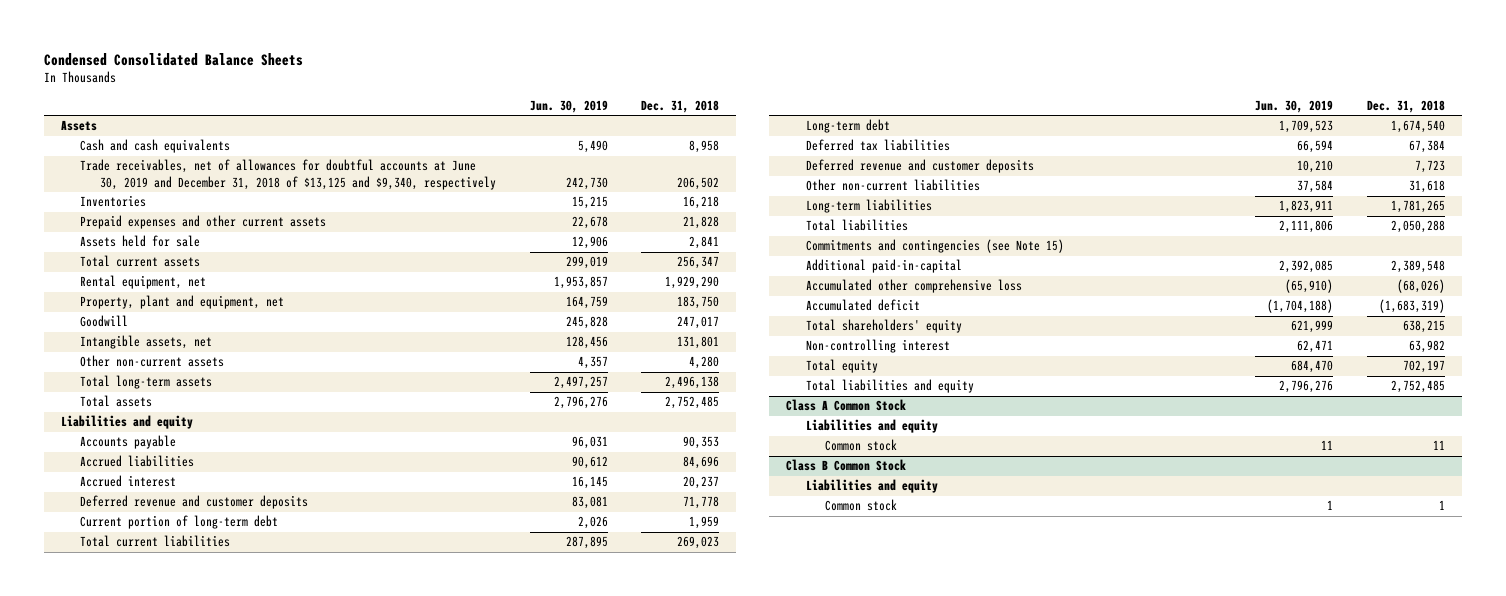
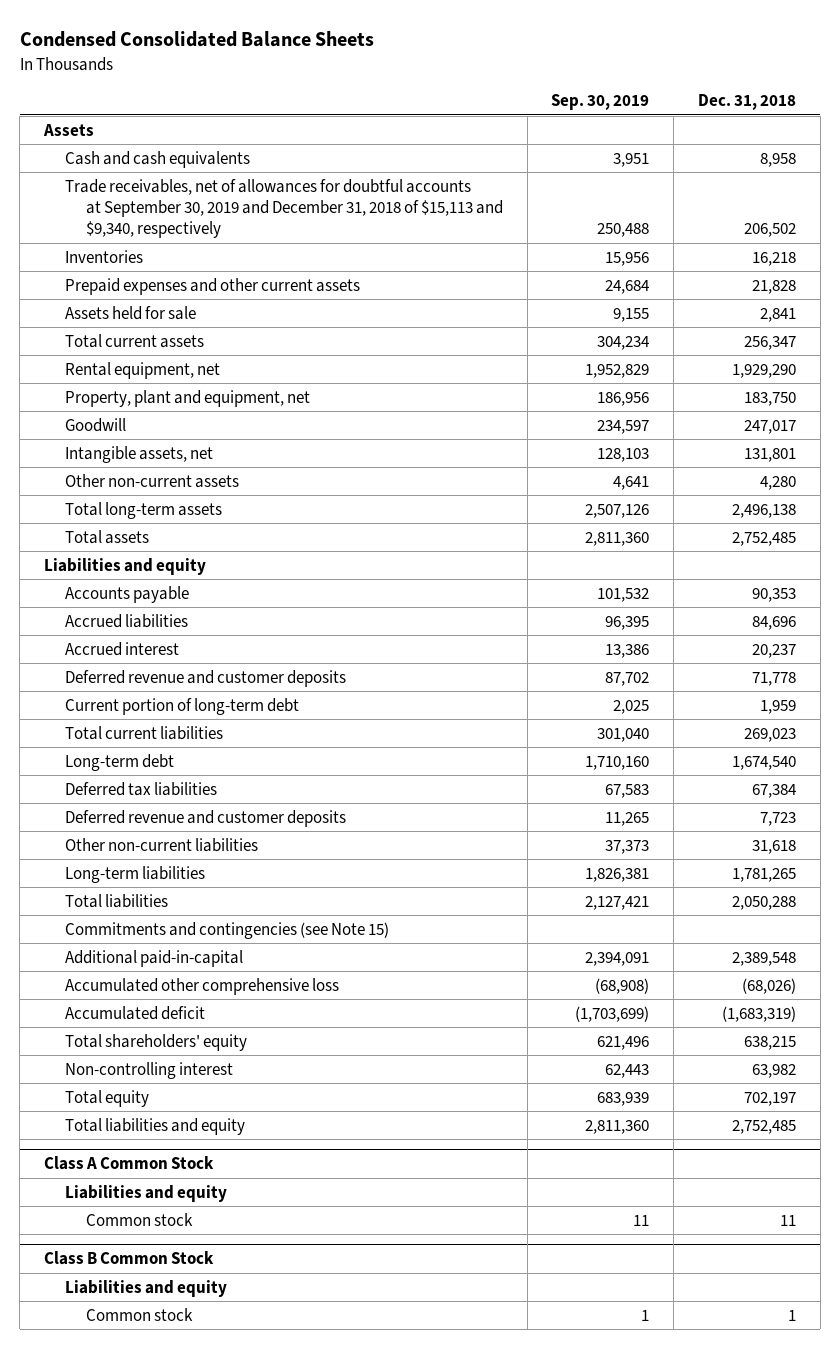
- | Jun. 30, 2019 | Dec. 31, 2018
+ | Sep. 30, 2019 | Dec. 31, 2018
- Trade receivables, net of allowances for doubtful accounts at June 30, 2019 and December 31, 2018 of $13,125 and $9,340, respectively | 242,730 | 206,502
+ Trade receivables, net of allowances for doubtful accounts at September 30, 2019 and December 31, 2018 of $15,113 and $9,340, respectively | 250,488 | 206,502

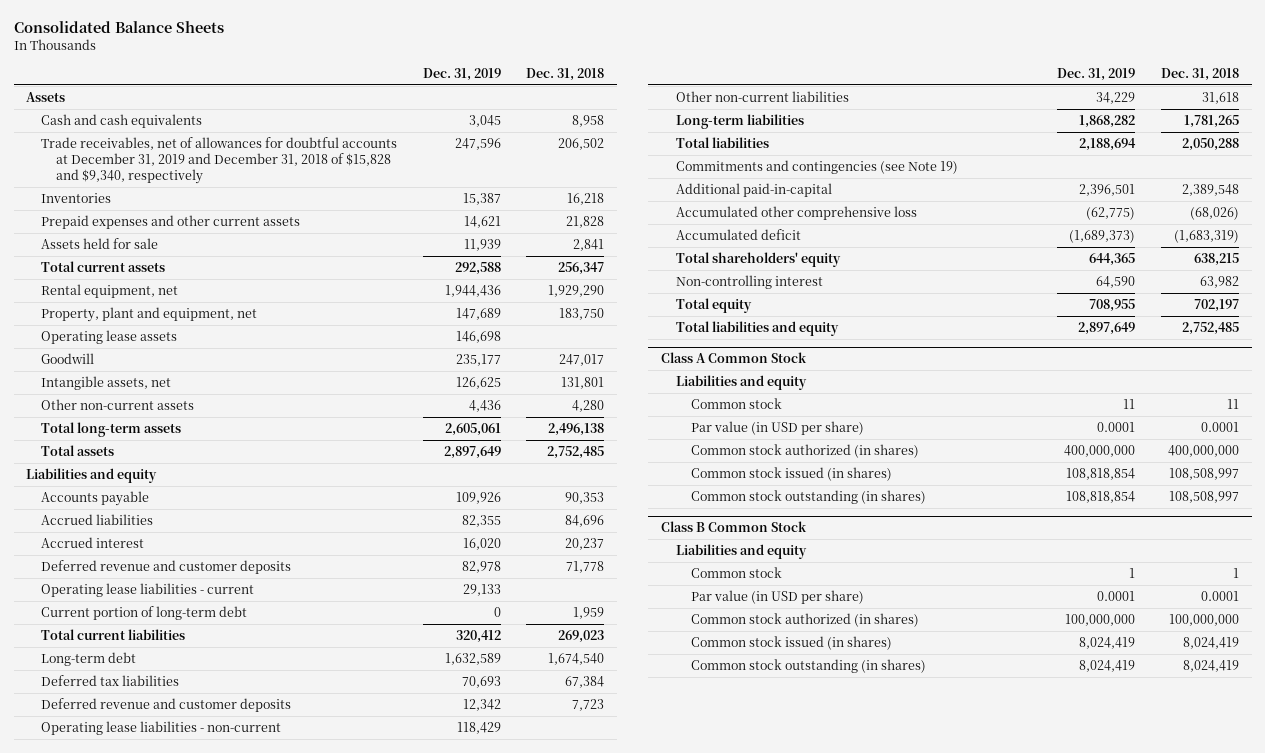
- Condensed Consolidated Balance Sheets
+ Consolidated Balance Sheets
- | Sep. 30, 2019 | Dec. 31, 2018
+ | Dec. 31, 2019 | Dec. 31, 2018
- Trade receivables, net of allowances for doubtful accounts at September 30, 2019 and December 31, 2018 of $15,113 and $9,340, respectively | 250,488 | 206,502
+ Trade receivables, net of allowances for doubtful accounts at December 31, 2019 and December 31, 2018 of $15,828 and $9,340, respectively | 247,596 | 206,502
+ Operating lease assets | 146,698 |
+ Operating lease liabilities - current | 29,133 |
+ Operating lease liabilities - non-current | 118,429 |
- Commitments and contingencies (see Note 15)
+ Commitments and contingencies (see Note 19)
@ Class A Common Stock
+ Par value (in USD per share) | 0.0001 | 0.0001
+ Common stock authorized (in shares) | 400,000,000 | 400,000,000
+ Common stock issued (in shares) | 108,818,854 | 108,508,997
+ Common stock outstanding (in shares) | 108,818,854 | 108,508,997
@ Class B Common Stock
+ Par value (in USD per share) | 0.0001 | 0.0001
+ Common stock authorized (in shares) | 100,000,000 | 100,000,000
+ Common stock issued (in shares) | 8,024,419 | 8,024,419
+ Common stock outstanding (in shares) | 8,024,419 | 8,024,419

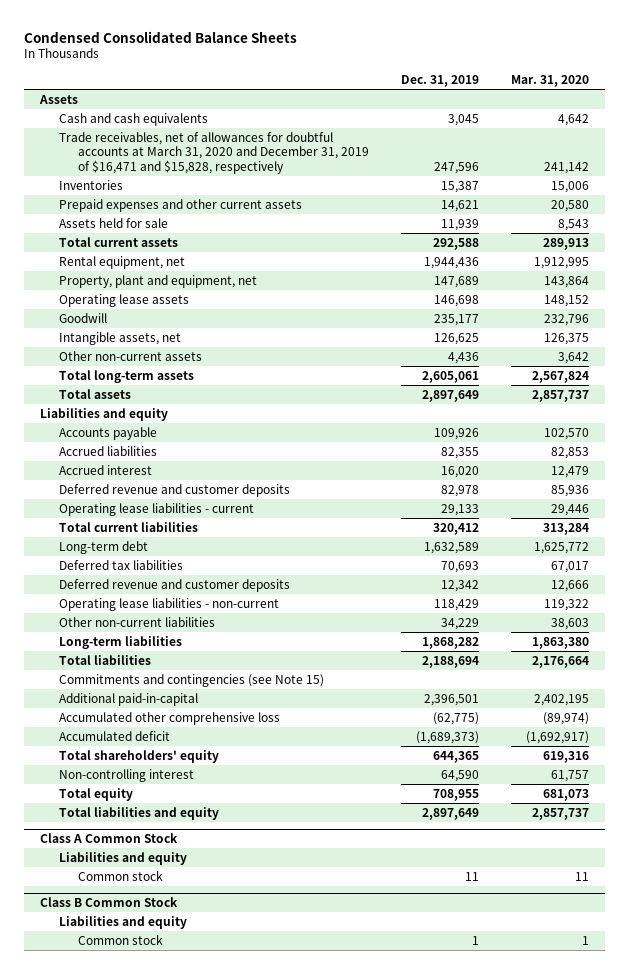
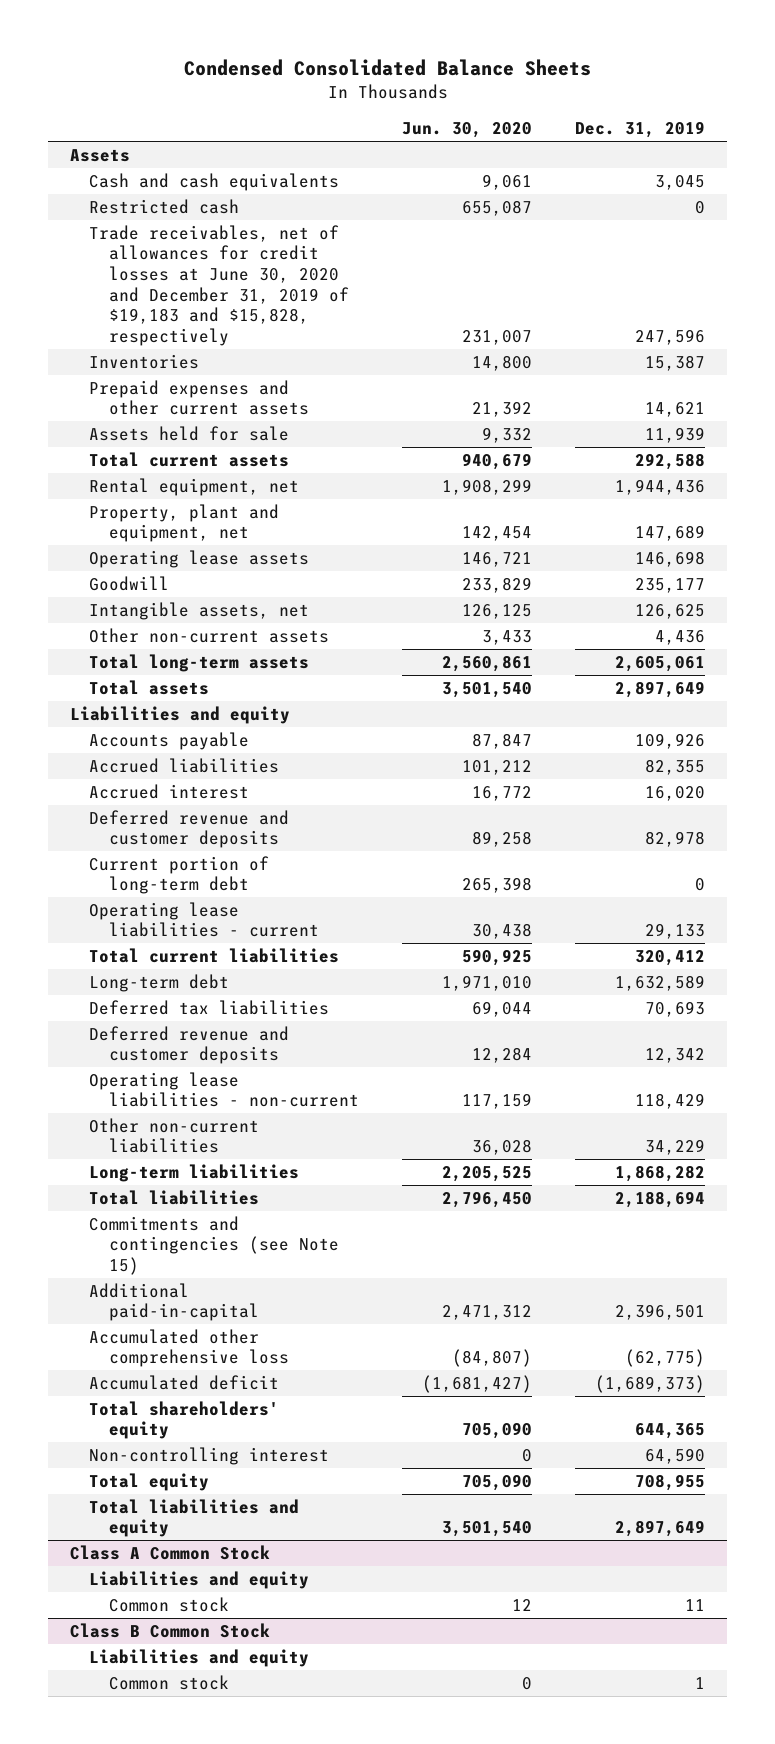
- | Dec. 31, 2019 | Mar. 31, 2020
+ | Jun. 30, 2020 | Dec. 31, 2019
- Trade receivables, net of allowances for doubtful accounts at March 31, 2020 and December 31, 2019 of $16,471 and $15,828, respectively | 247,596 | 241,142
+ Restricted cash | 655,087 | 0
+ Trade receivables, net of allowances for credit losses at June 30, 2020 and December 31, 2019 of $19,183 and $15,828, respectively | 231,007 | 247,596
+ Current portion of long-term debt | 265,398 | 0

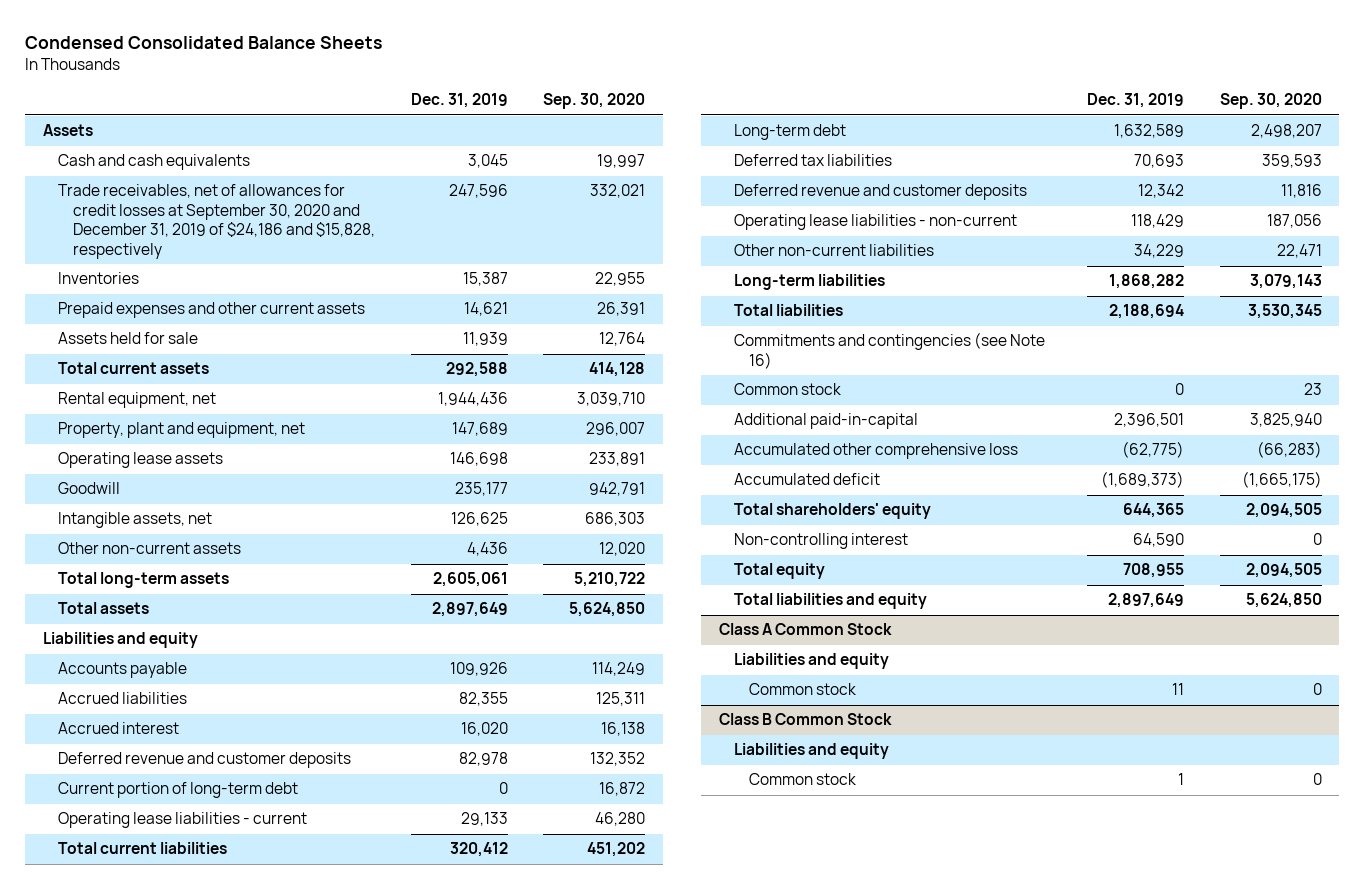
- | Jun. 30, 2020 | Dec. 31, 2019
+ | Dec. 31, 2019 | Sep. 30, 2020
- Restricted cash | 655,087 | 0
- Trade receivables, net of allowances for credit losses at June 30, 2020 and December 31, 2019 of $19,183 and $15,828, respectively | 231,007 | 247,596
+ Trade receivables, net of allowances for credit losses at September 30, 2020 and December 31, 2019 of $24,186 and $15,828, respectively | 247,596 | 332,021
- Commitments and contingencies (see Note 15)
+ Commitments and contingencies (see Note 16)
+ Common stock | 0 | 23

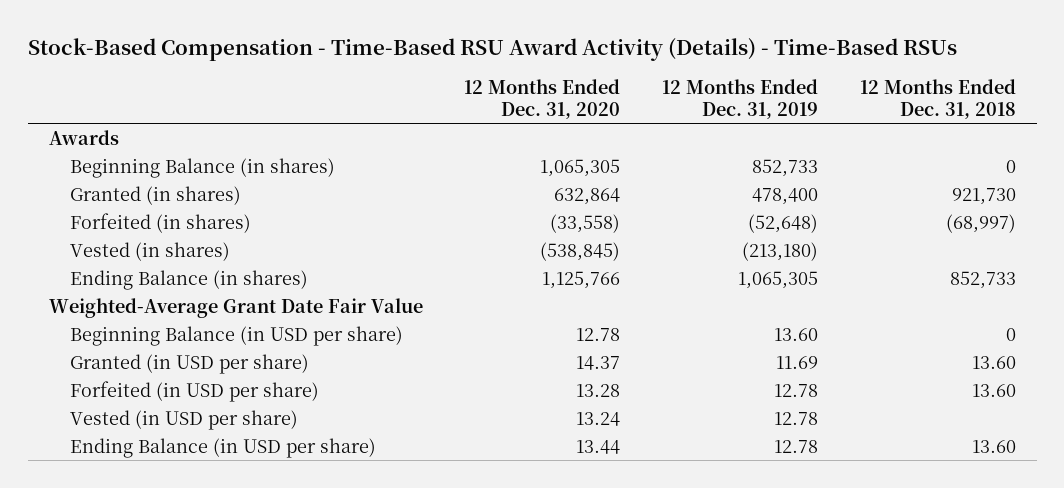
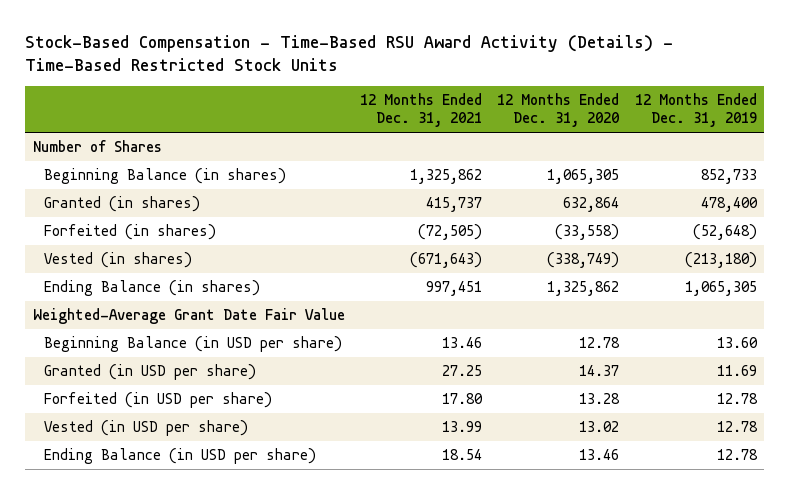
- Stock-Based Compensation - Time-Based RSU Award Activity (Details) - Time-Based RSUs
+ Stock-Based Compensation - Time-Based RSU Award Activity (Details) - Time-Based Restricted Stock Units
- | 12 Months Ended Dec. 31, 2020 | 12 Months Ended Dec. 31, 2019 | 12 Months Ended Dec. 31, 2018
+ | 12 Months Ended Dec. 31, 2021 | 12 Months Ended Dec. 31, 2020 | 12 Months Ended Dec. 31, 2019
- Awards
+ Number of Shares
- Vested (in shares) | (538,845) | (213,180) |
- Ending Balance (in shares) | 1,125,766 | 1,065,305 | 852,733
+ Vested (in shares) | (671,643) | (338,749) | (213,180)
+ Ending Balance (in shares) | 997,451 | 1,325,862 | 1,065,305
- Vested (in USD per share) | 13.24 | 12.78 |
- Ending Balance (in USD per share) | 13.44 | 12.78 | 13.60
+ Vested (in USD per share) | 13.99 | 13.02 | 12.78
+ Ending Balance (in USD per share) | 18.54 | 13.46 | 12.78

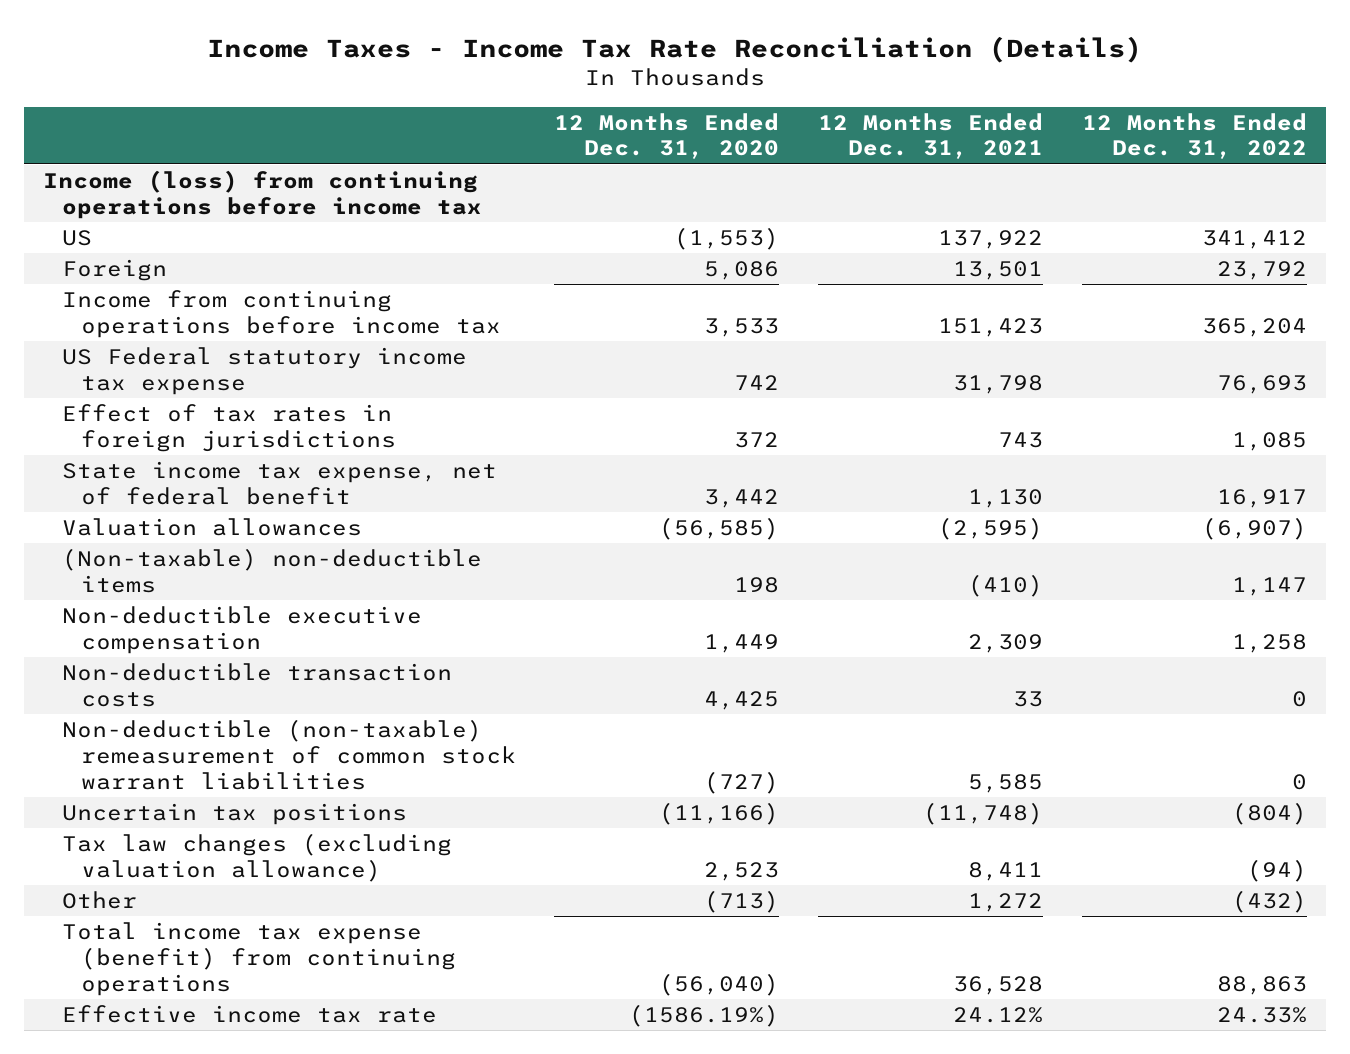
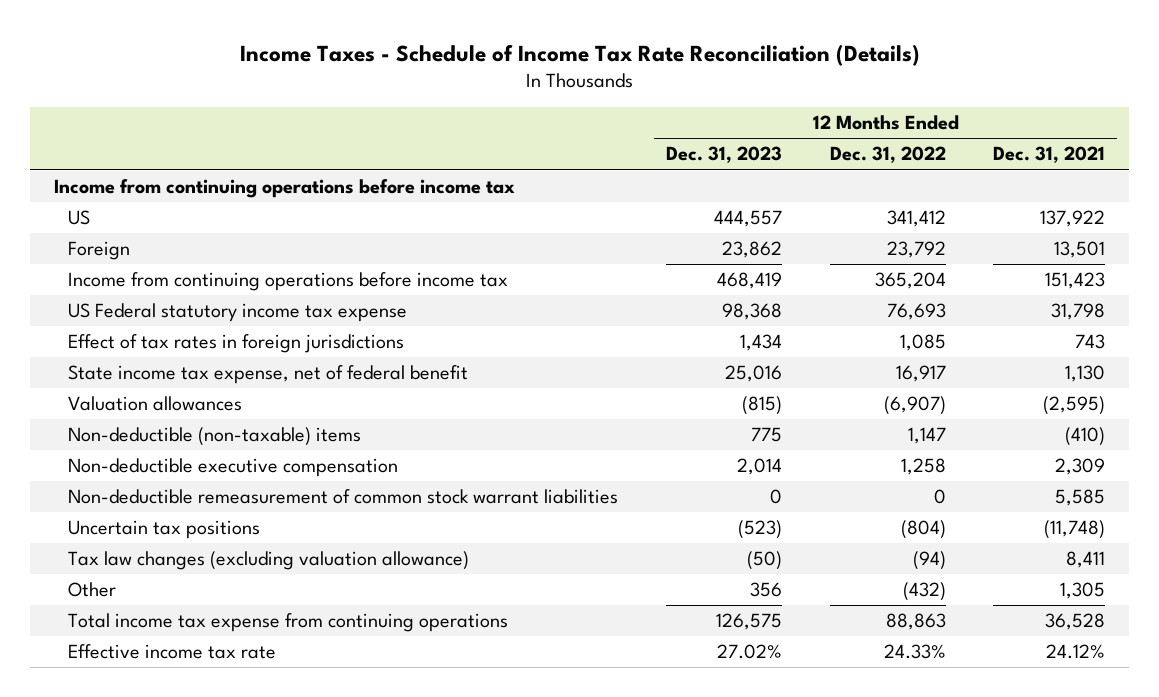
- Income Taxes - Income Tax Rate Reconciliation (Details)
+ Income Taxes - Schedule of Income Tax Rate Reconciliation (Details)
- | 12 Months Ended Dec. 31, 2020 | 12 Months Ended Dec. 31, 2021 | 12 Months Ended Dec. 31, 2022
+ | 12 Months Ended Dec. 31, 2023 | 12 Months Ended Dec. 31, 2022 | 12 Months Ended Dec. 31, 2021
- Income (loss) from continuing operations before income tax
+ Income from continuing operations before income tax
- (Non-taxable) non-deductible items | 198 | (410) | 1,147
+ Non-deductible (non-taxable) items | 775 | 1,147 | (410)
- Non-deductible transaction costs | 4,425 | 33 | 0
- Non-deductible (non-taxable) remeasurement of common stock warrant liabilities | (727) | 5,585 | 0
+ Non-deductible remeasurement of common stock warrant liabilities | 0 | 0 | 5,585
- Other | (713) | 1,272 | (432)
- Total income tax expense (benefit) from continuing operations | (56,040) | 36,528 | 88,863
+ Other | 356 | (432) | 1,305
+ Total income tax expense from continuing operations | 126,575 | 88,863 | 36,528

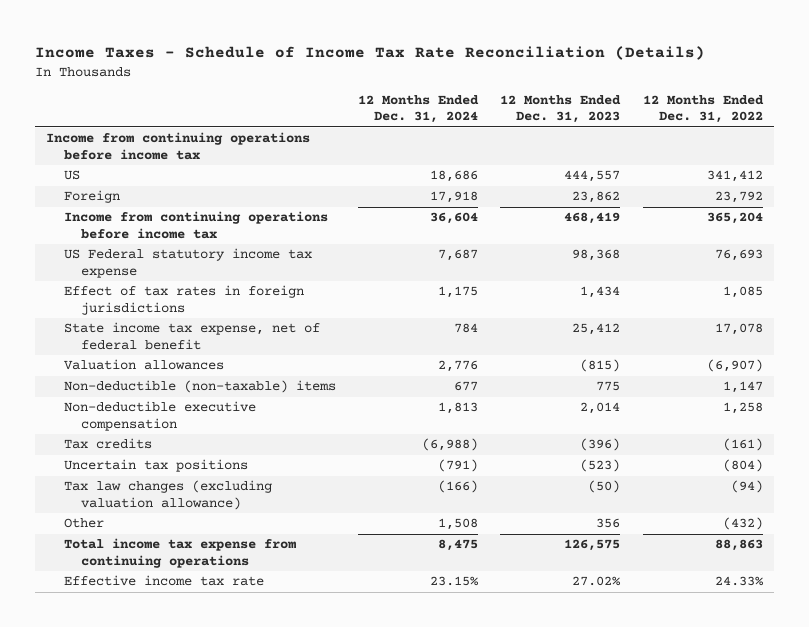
- | 12 Months Ended Dec. 31, 2023 | 12 Months Ended Dec. 31, 2022 | 12 Months Ended Dec. 31, 2021
+ | 12 Months Ended Dec. 31, 2024 | 12 Months Ended Dec. 31, 2023 | 12 Months Ended Dec. 31, 2022
- State income tax expense, net of federal benefit | 25,016 | 16,917 | 1,130
+ State income tax expense, net of federal benefit | 784 | 25,412 | 17,078
- Non-deductible remeasurement of common stock warrant liabilities | 0 | 0 | 5,585
+ Tax credits | (6,988) | (396) | (161)

